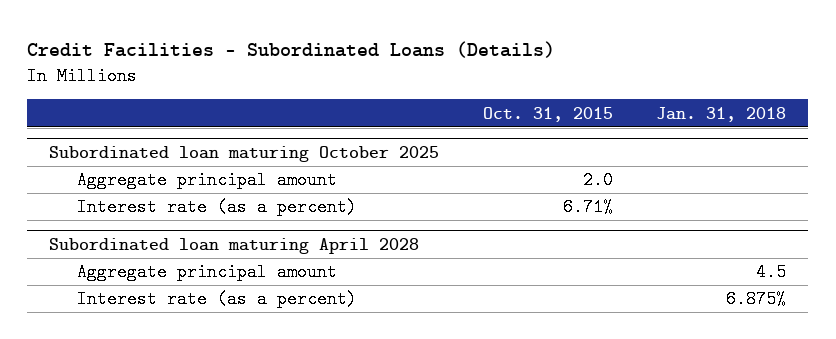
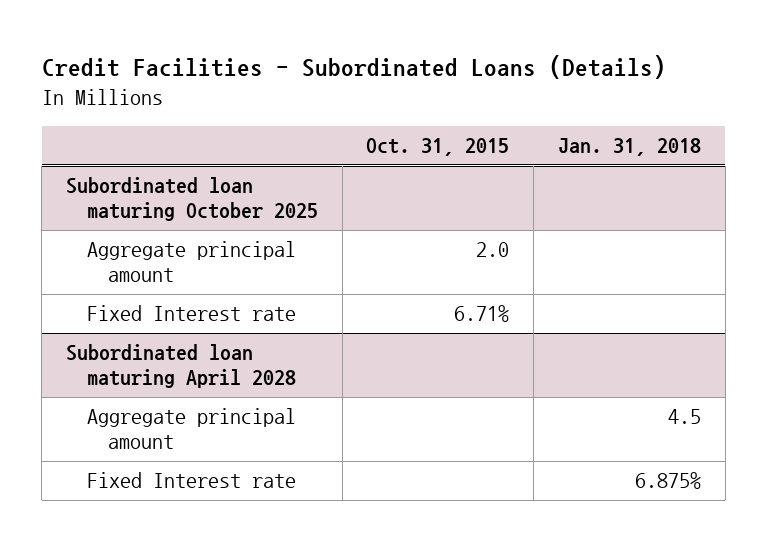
@ Subordinated loan maturing October 2025
- Interest rate (as a percent) | 6.71% |
+ Fixed Interest rate | 6.71% |
@ Subordinated loan maturing April 2028
- Interest rate (as a percent) | | 6.875%
+ Fixed Interest rate | | 6.875%

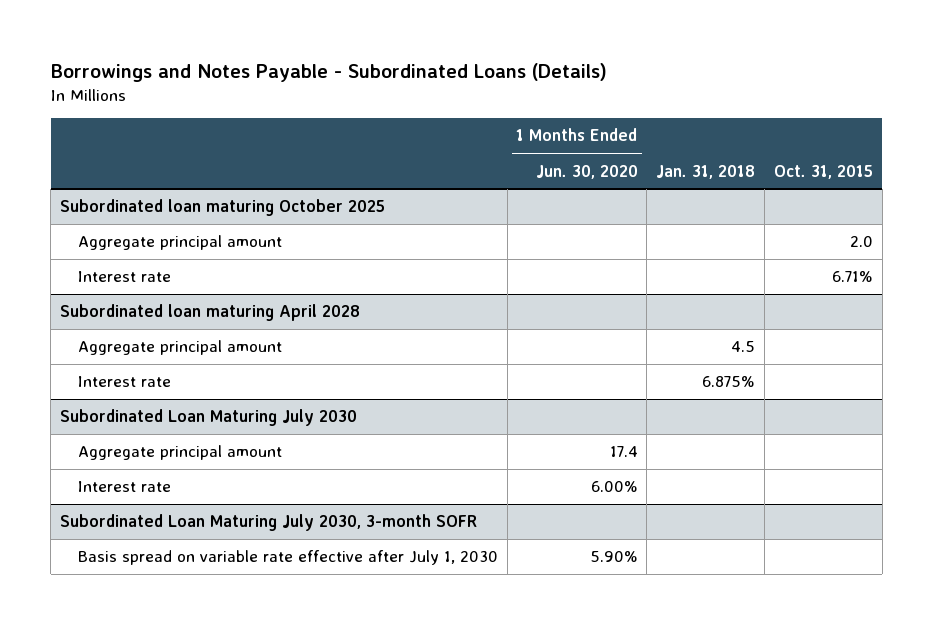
- Credit Facilities - Subordinated Loans (Details)
+ Borrowings and Notes Payable - Subordinated Loans (Details)
- | Oct. 31, 2015 | Jan. 31, 2018
+ | 1 Months Ended Jun. 30, 2020 | Jan. 31, 2018 | Oct. 31, 2015
@ Subordinated loan maturing October 2025
- Fixed Interest rate | 6.71% |
+ Interest rate | | | 6.71%
@ Subordinated loan maturing April 2028
- Fixed Interest rate | | 6.875%
+ Interest rate | | 6.875% |
+ Subordinated Loan Maturing July 2030
+ Aggregate principal amount | 17.4 | |
+ Interest rate | 6.00% | |
+ Subordinated Loan Maturing July 2030, 3-month SOFR
+ Basis spread on variable rate effective after July 1, 2030 | 5.90% | |

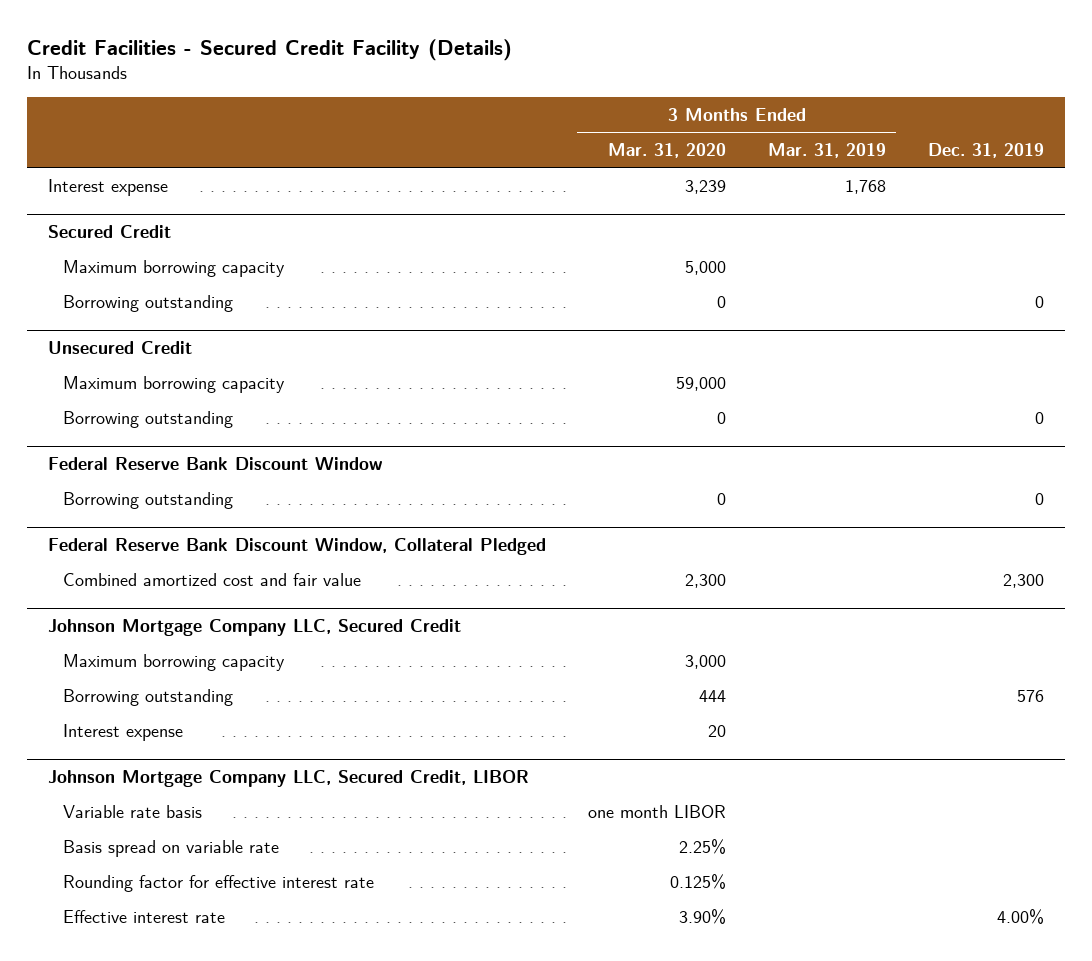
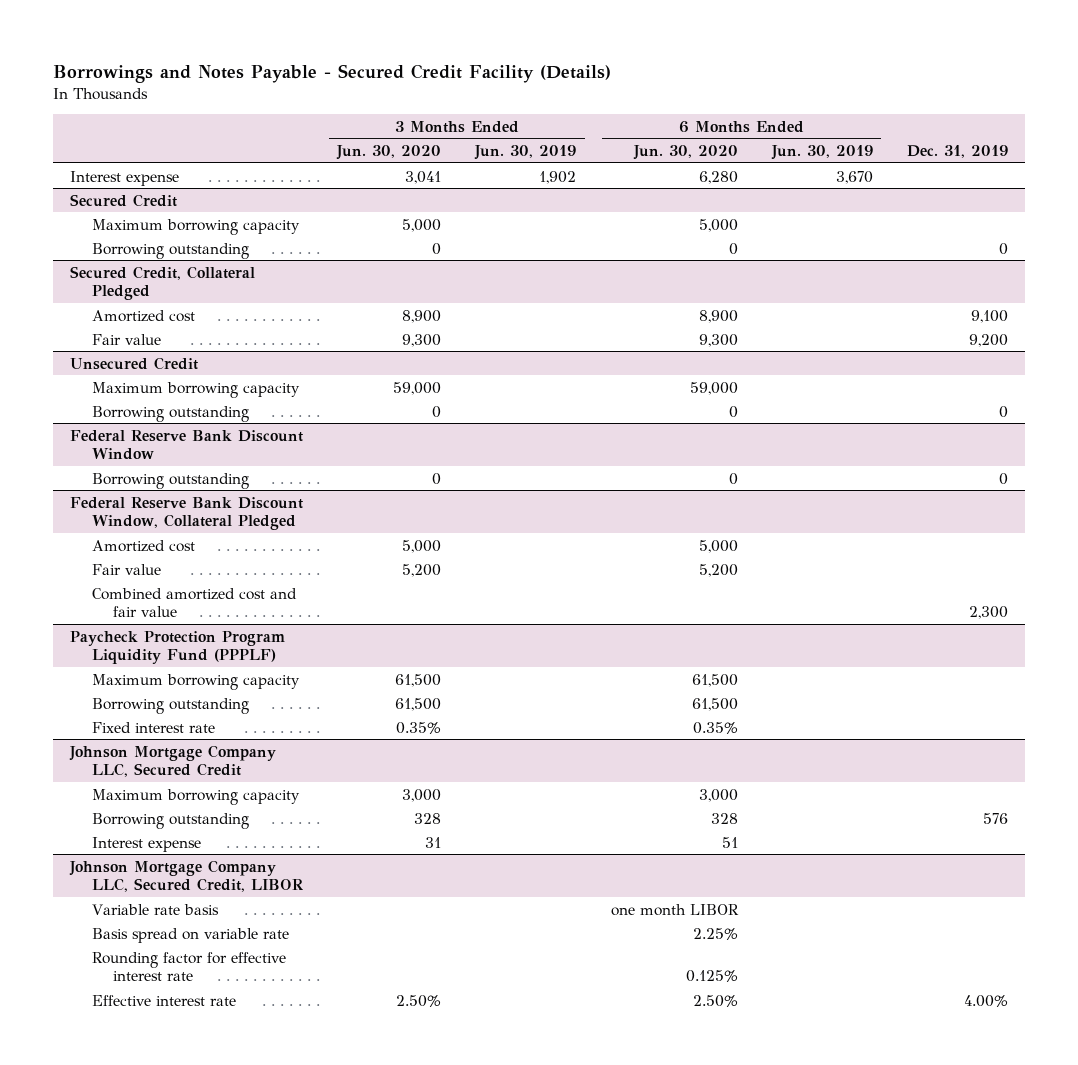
- Credit Facilities - Secured Credit Facility (Details)
+ Borrowings and Notes Payable - Secured Credit Facility (Details)
- | 3 Months Ended Mar. 31, 2020 | 3 Months Ended Mar. 31, 2019 | Dec. 31, 2019
+ | 3 Months Ended Jun. 30, 2020 | 3 Months Ended Jun. 30, 2019 | 6 Months Ended Jun. 30, 2020 | 6 Months Ended Jun. 30, 2019 | Dec. 31, 2019
+ Secured Credit, Collateral Pledged
+ Amortized cost | 8,900 | | 8,900 | | 9,100
+ Fair value | 9,300 | | 9,300 | | 9,200
@ Federal Reserve Bank Discount Window, Collateral Pledged
+ Amortized cost | 5,000 | | 5,000 | |
+ Fair value | 5,200 | | 5,200 | |
+ Paycheck Protection Program Liquidity Fund (PPPLF)
+ Maximum borrowing capacity | 61,500 | | 61,500 | |
+ Borrowing outstanding | 61,500 | | 61,500 | |
+ Fixed interest rate | 0.35% | | 0.35% | |

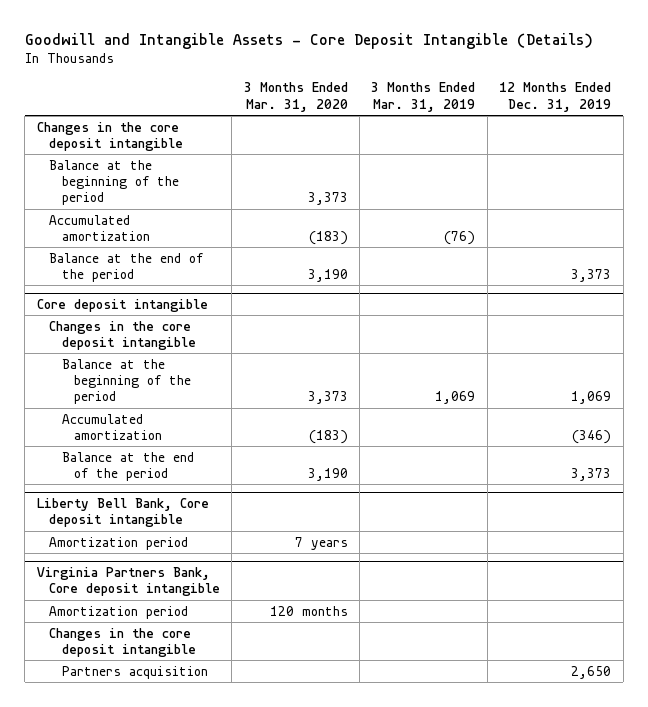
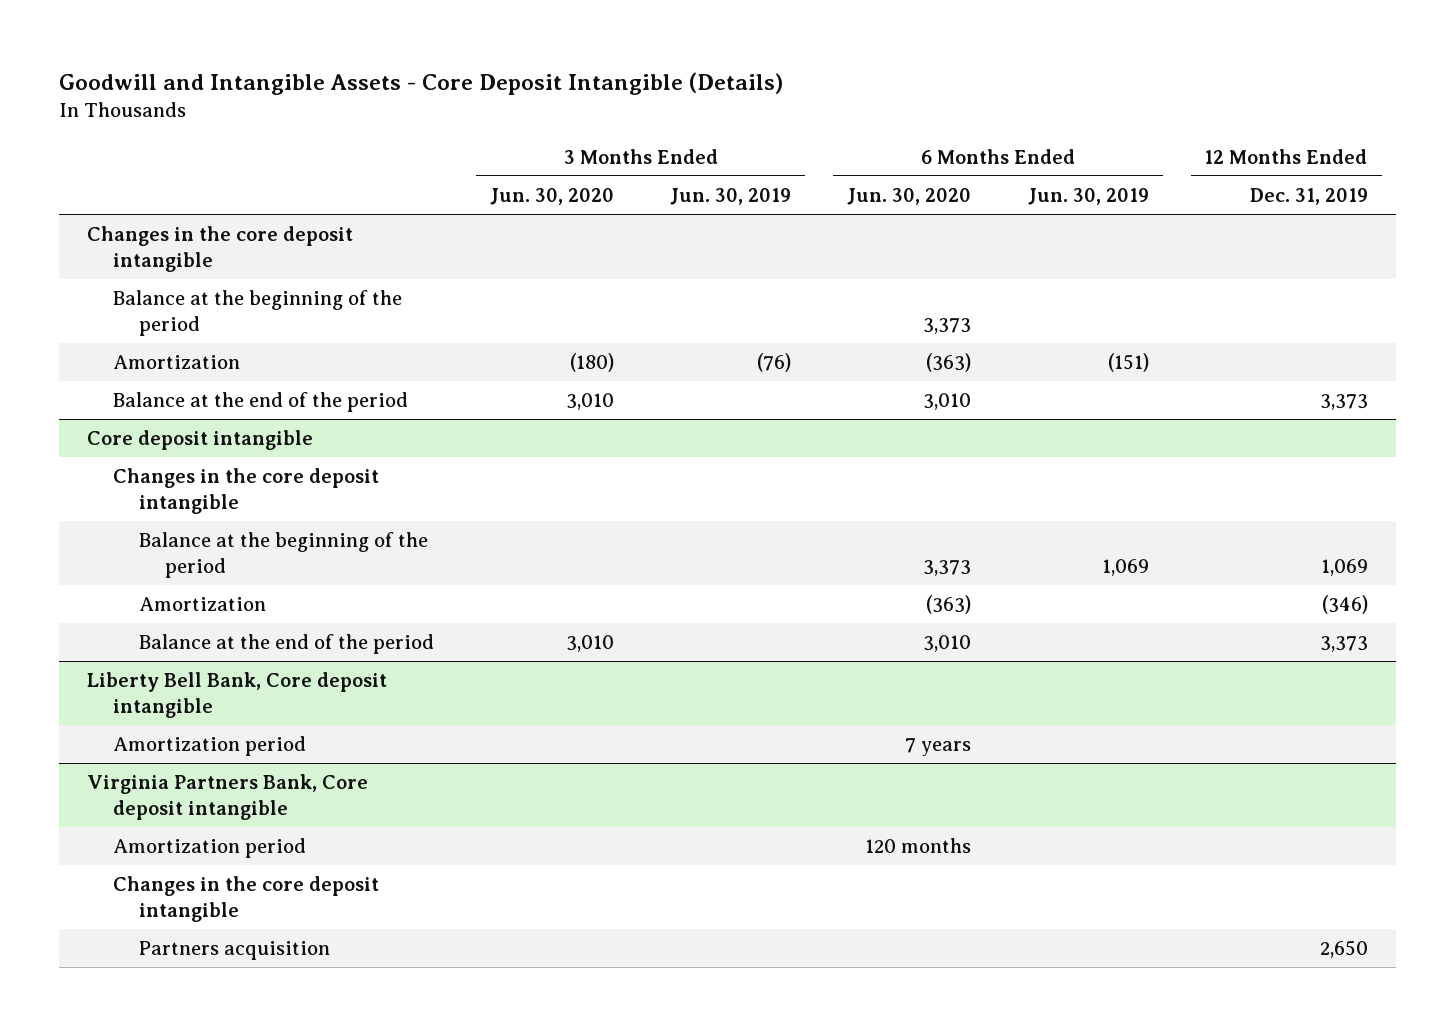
- | 3 Months Ended Mar. 31, 2020 | 3 Months Ended Mar. 31, 2019 | 12 Months Ended Dec. 31, 2019
+ | 3 Months Ended Jun. 30, 2020 | 3 Months Ended Jun. 30, 2019 | 6 Months Ended Jun. 30, 2020 | 6 Months Ended Jun. 30, 2019 | 12 Months Ended Dec. 31, 2019
- Accumulated amortization | (183) | (76) |
+ Amortization | (180) | (76) | (363) | (151) |
@ Core deposit intangible
- Accumulated amortization | (183) | | (346)
+ Amortization | | | (363) | | (346)

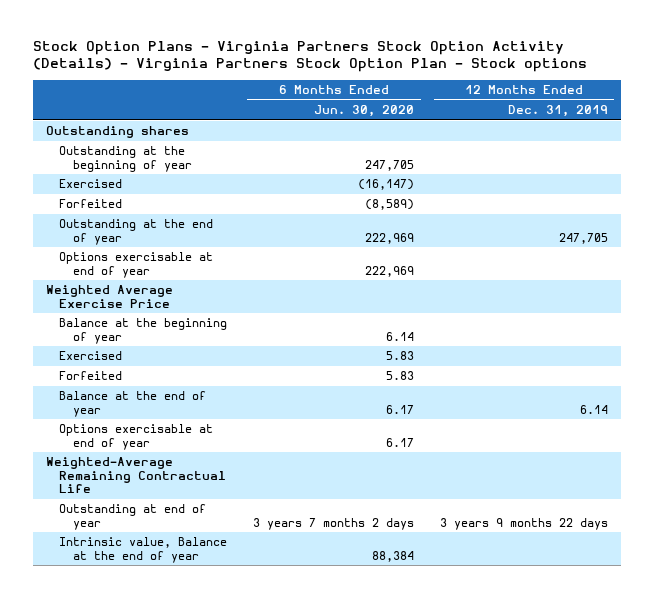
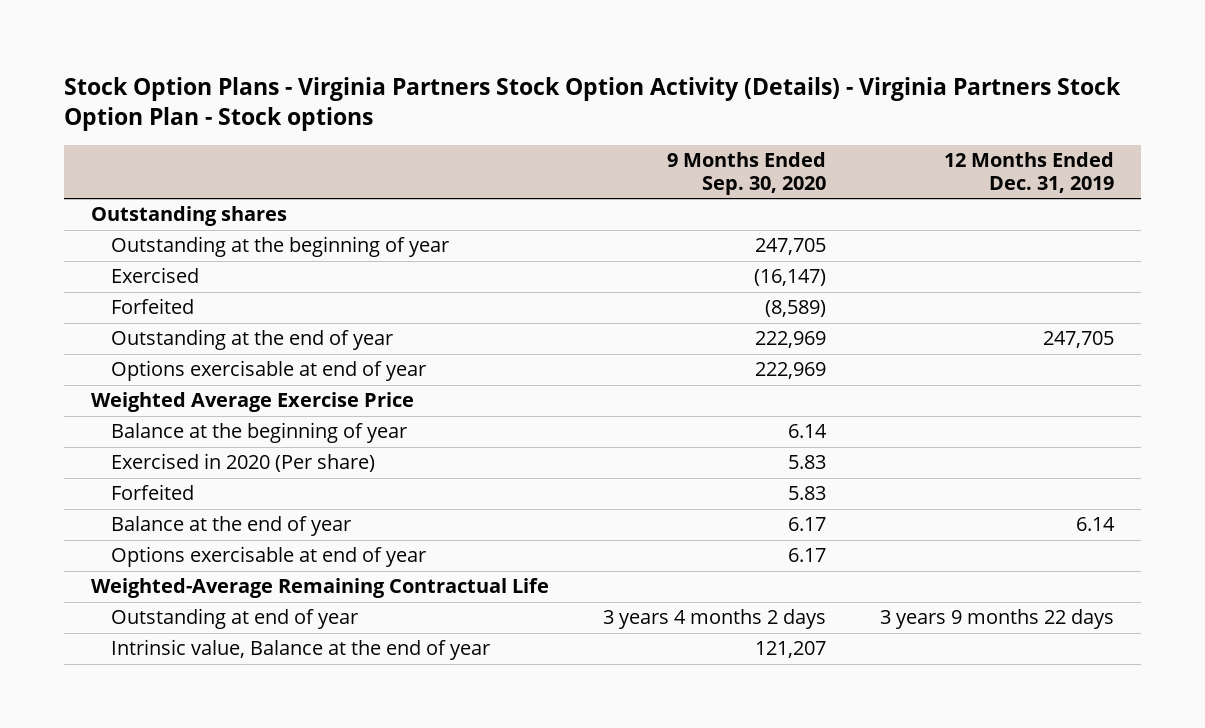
- | 6 Months Ended Jun. 30, 2020 | 12 Months Ended Dec. 31, 2019
+ | 9 Months Ended Sep. 30, 2020 | 12 Months Ended Dec. 31, 2019
- Exercised | 5.83 |
+ Exercised in 2020 (Per share) | 5.83 |

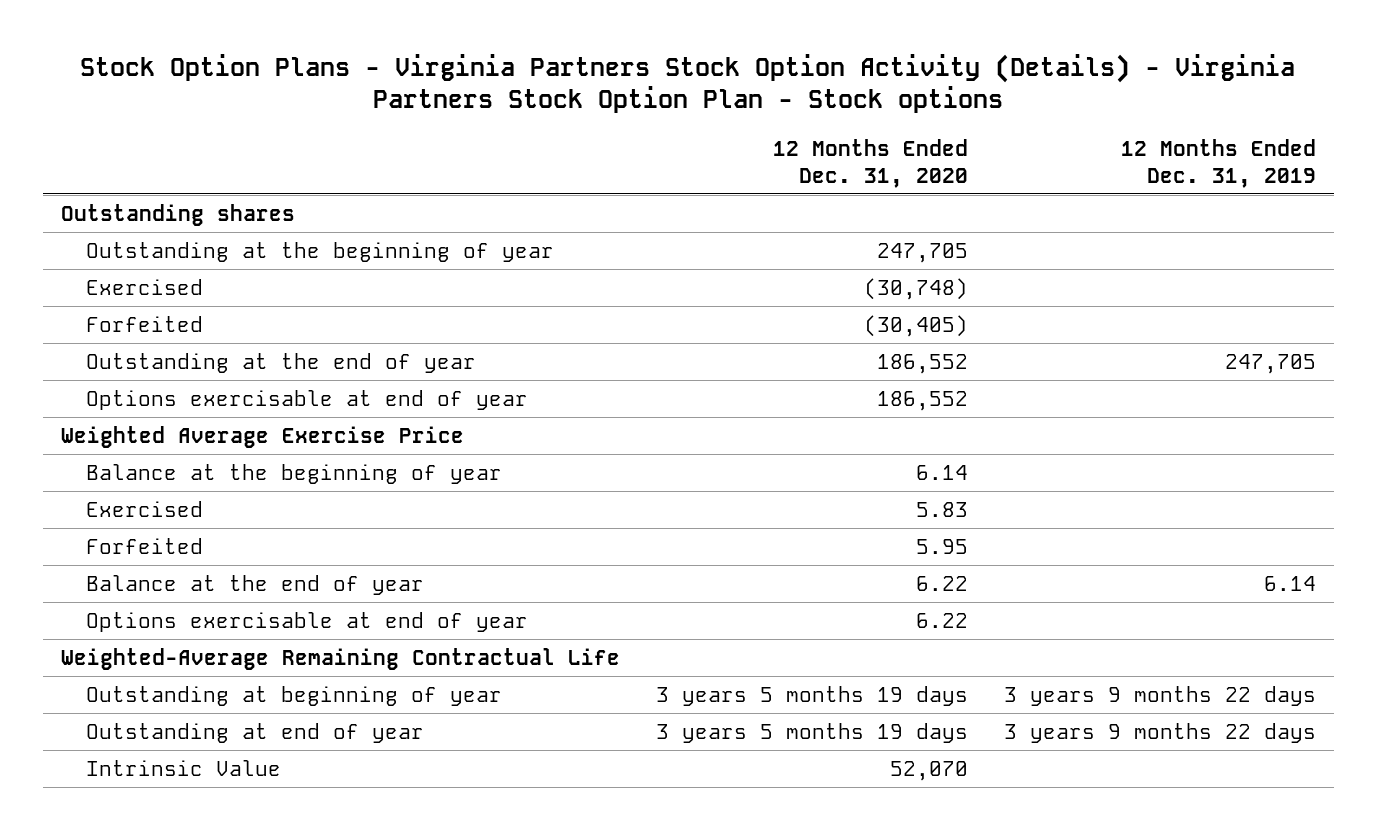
- | 9 Months Ended Sep. 30, 2020 | 12 Months Ended Dec. 31, 2019
+ | 12 Months Ended Dec. 31, 2020 | 12 Months Ended Dec. 31, 2019
- Exercised in 2020 (Per share) | 5.83 |
+ Exercised | 5.83 |
+ Outstanding at beginning of year | 3 years 5 months 19 days | 3 years 9 months 22 days
- Intrinsic value, Balance at the end of year | 121,207 |
+ Intrinsic Value | 52,070 |

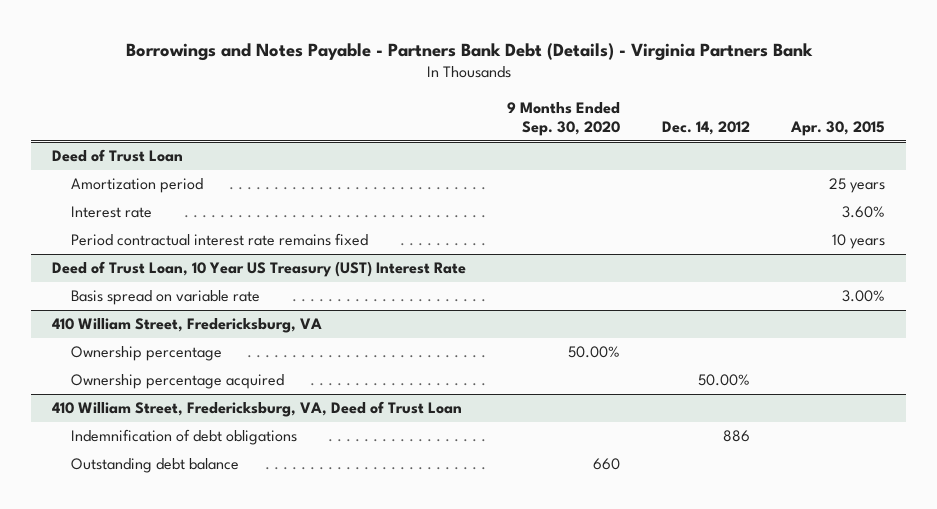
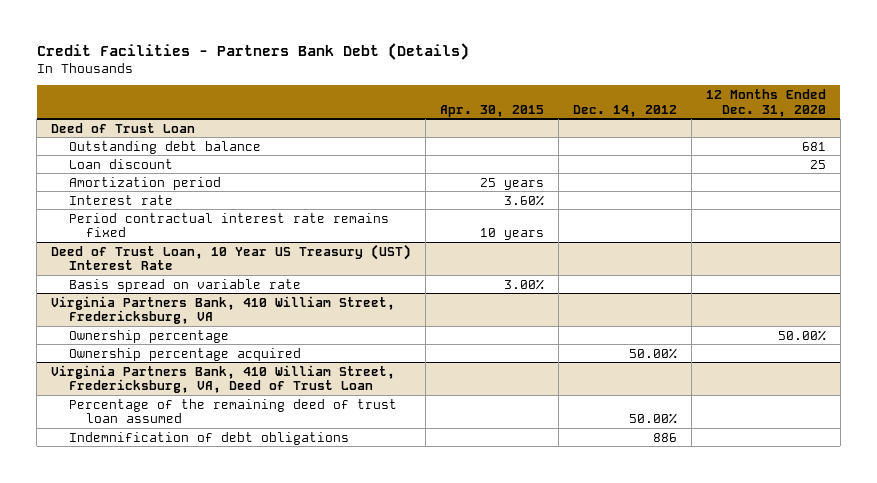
- Borrowings and Notes Payable - Partners Bank Debt (Details) - Virginia Partners Bank
+ Credit Facilities - Partners Bank Debt (Details)
- | 9 Months Ended Sep. 30, 2020 | Dec. 14, 2012 | Apr. 30, 2015
+ | Apr. 30, 2015 | Dec. 14, 2012 | 12 Months Ended Dec. 31, 2020
@ Deed of Trust Loan
+ Outstanding debt balance | | | 681
+ Loan discount | | | 25
- 410 William Street, Fredericksburg, VA
+ Virginia Partners Bank, 410 William Street, Fredericksburg, VA
- 410 William Street, Fredericksburg, VA, Deed of Trust Loan
+ Virginia Partners Bank, 410 William Street, Fredericksburg, VA, Deed of Trust Loan
+ Percentage of the remaining deed of trust loan assumed | | 50.00% |
- Outstanding debt balance | 660 | |

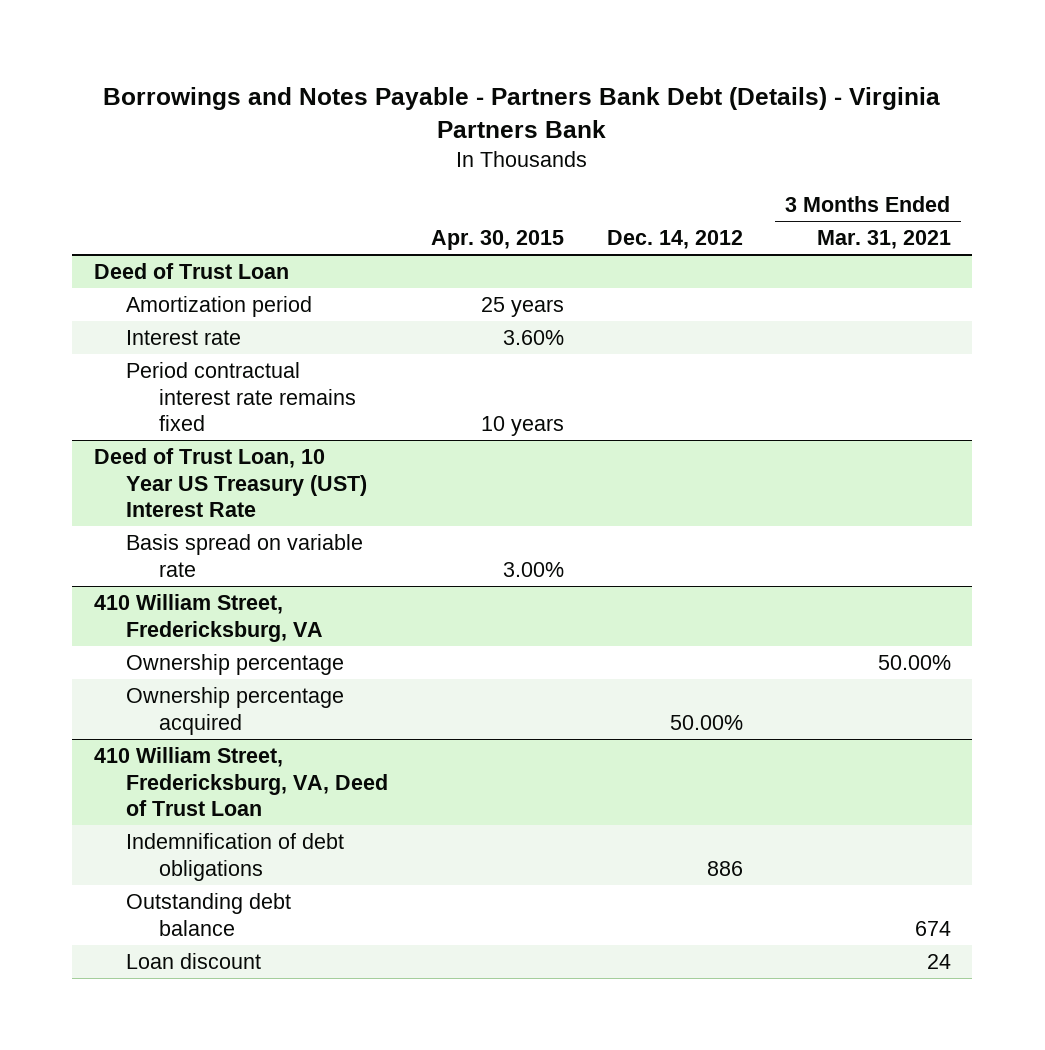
- Credit Facilities - Partners Bank Debt (Details)
+ Borrowings and Notes Payable - Partners Bank Debt (Details) - Virginia Partners Bank
- | Apr. 30, 2015 | Dec. 14, 2012 | 12 Months Ended Dec. 31, 2020
+ | Apr. 30, 2015 | Dec. 14, 2012 | 3 Months Ended Mar. 31, 2021
@ Deed of Trust Loan
- Outstanding debt balance | | | 681
- Loan discount | | | 25
- Virginia Partners Bank, 410 William Street, Fredericksburg, VA
+ 410 William Street, Fredericksburg, VA
- Virginia Partners Bank, 410 William Street, Fredericksburg, VA, Deed of Trust Loan
- Percentage of the remaining deed of trust loan assumed | | 50.00% |
+ 410 William Street, Fredericksburg, VA, Deed of Trust Loan
+ Outstanding debt balance | | | 674
+ Loan discount | | | 24

